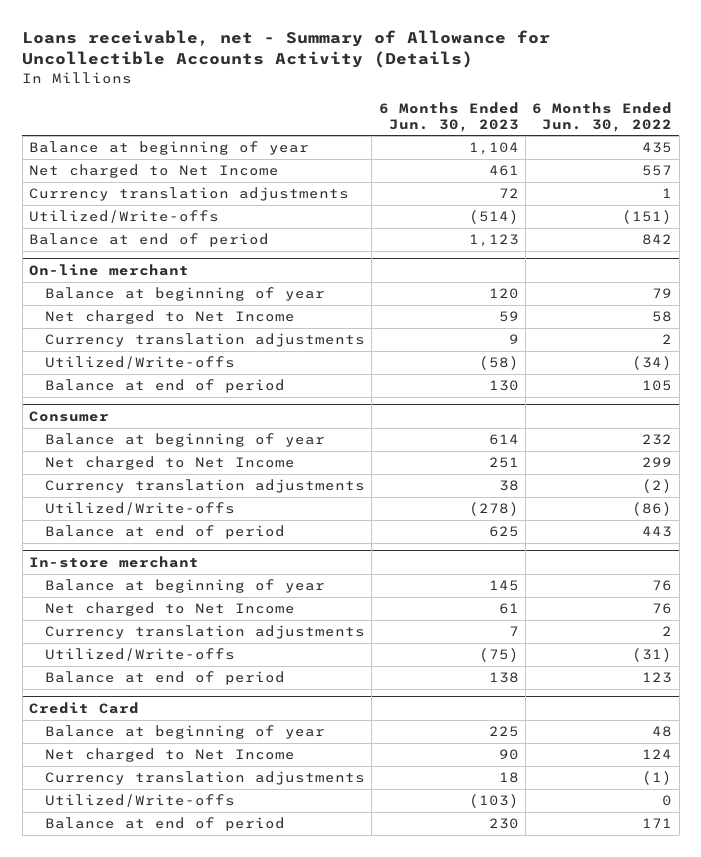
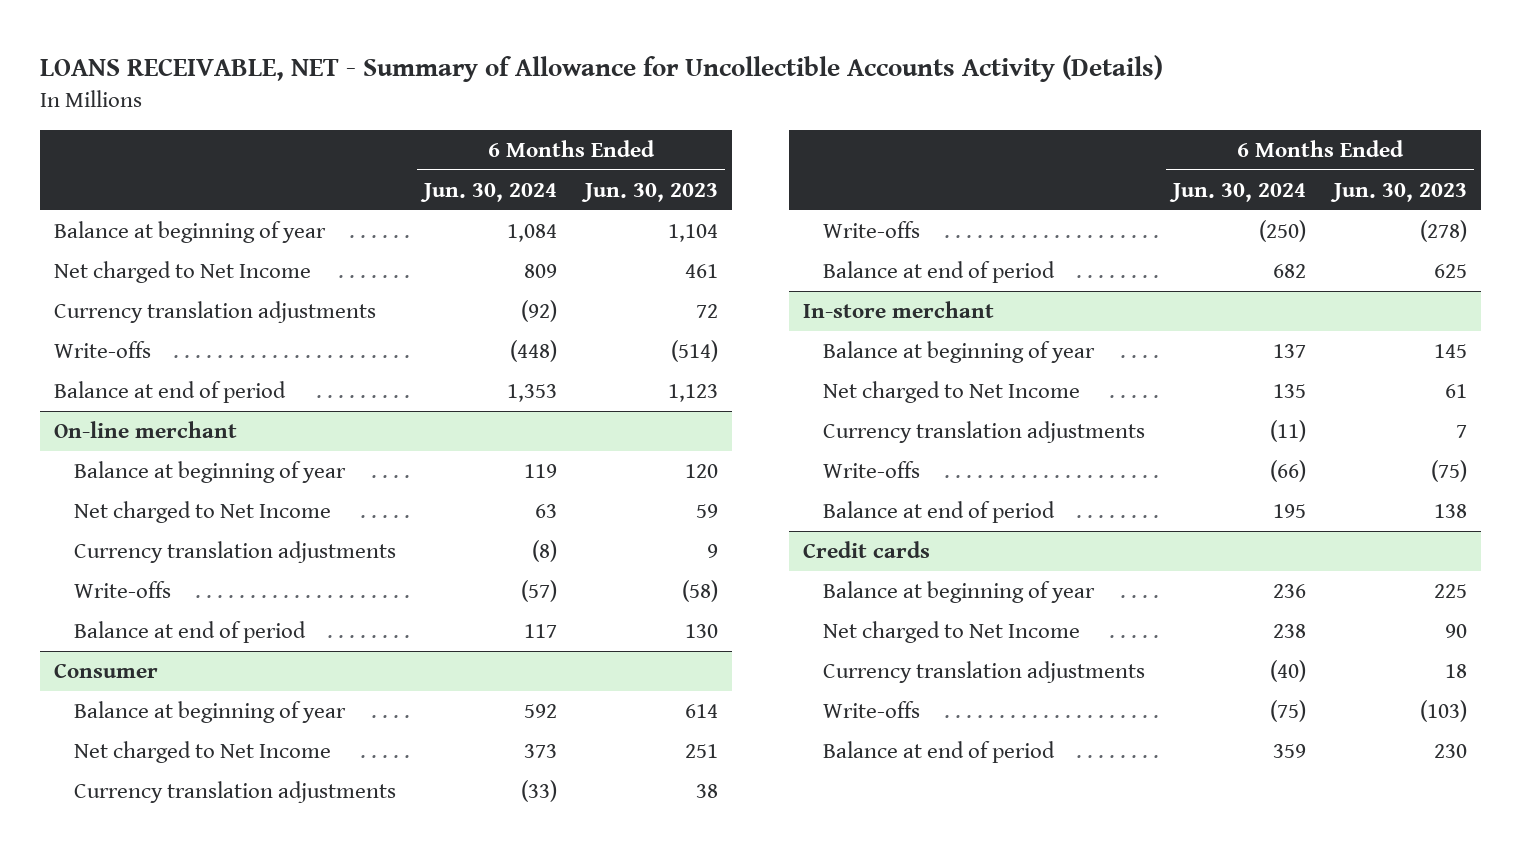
- Loans receivable, net - Summary of Allowance for Uncollectible Accounts Activity (Details)
+ LOANS RECEIVABLE, NET - Summary of Allowance for Uncollectible Accounts Activity (Details)
- | 6 Months Ended Jun. 30, 2023 | 6 Months Ended Jun. 30, 2022
+ | 6 Months Ended Jun. 30, 2024 | 6 Months Ended Jun. 30, 2023
- Utilized/Write-offs | (514) | (151)
+ Write-offs | (448) | (514)
@ On-line merchant
- Utilized/Write-offs | (58) | (34)
+ Write-offs | (57) | (58)
@ Consumer
- Utilized/Write-offs | (278) | (86)
+ Write-offs | (250) | (278)
@ In-store merchant
- Utilized/Write-offs | (75) | (31)
+ Write-offs | (66) | (75)
- Credit Card
+ Credit cards
- Utilized/Write-offs | (103) | 0
+ Write-offs | (75) | (103)

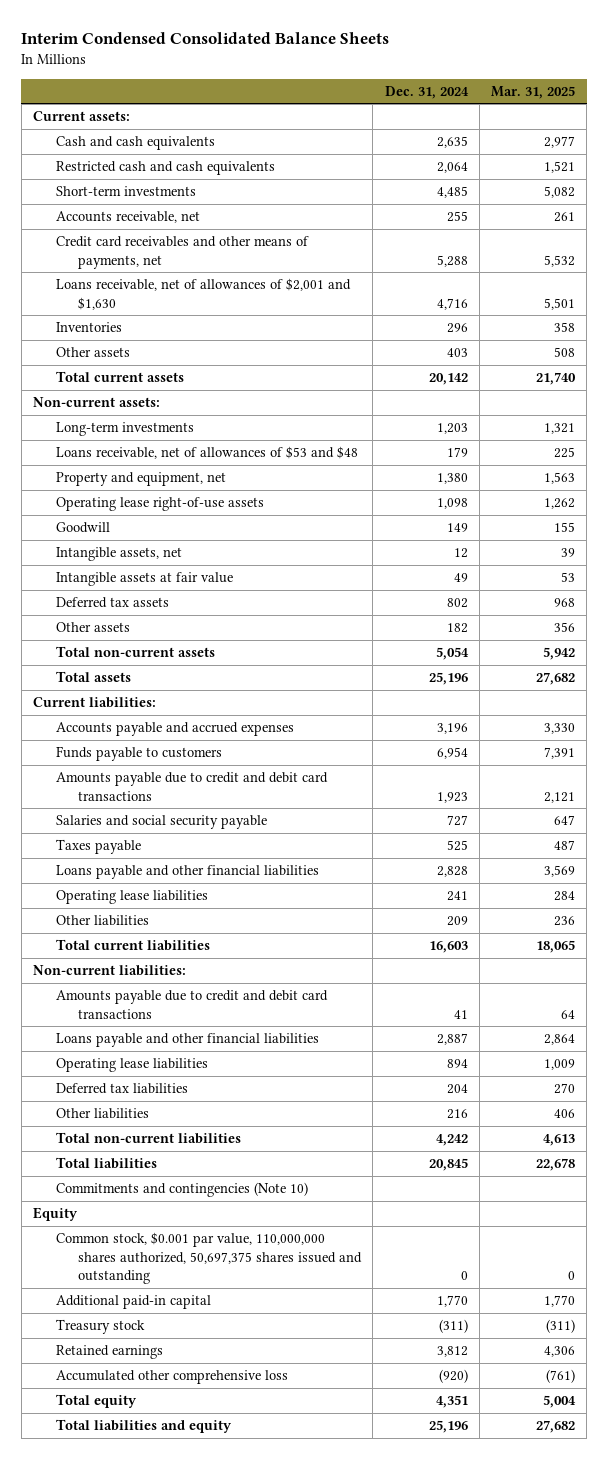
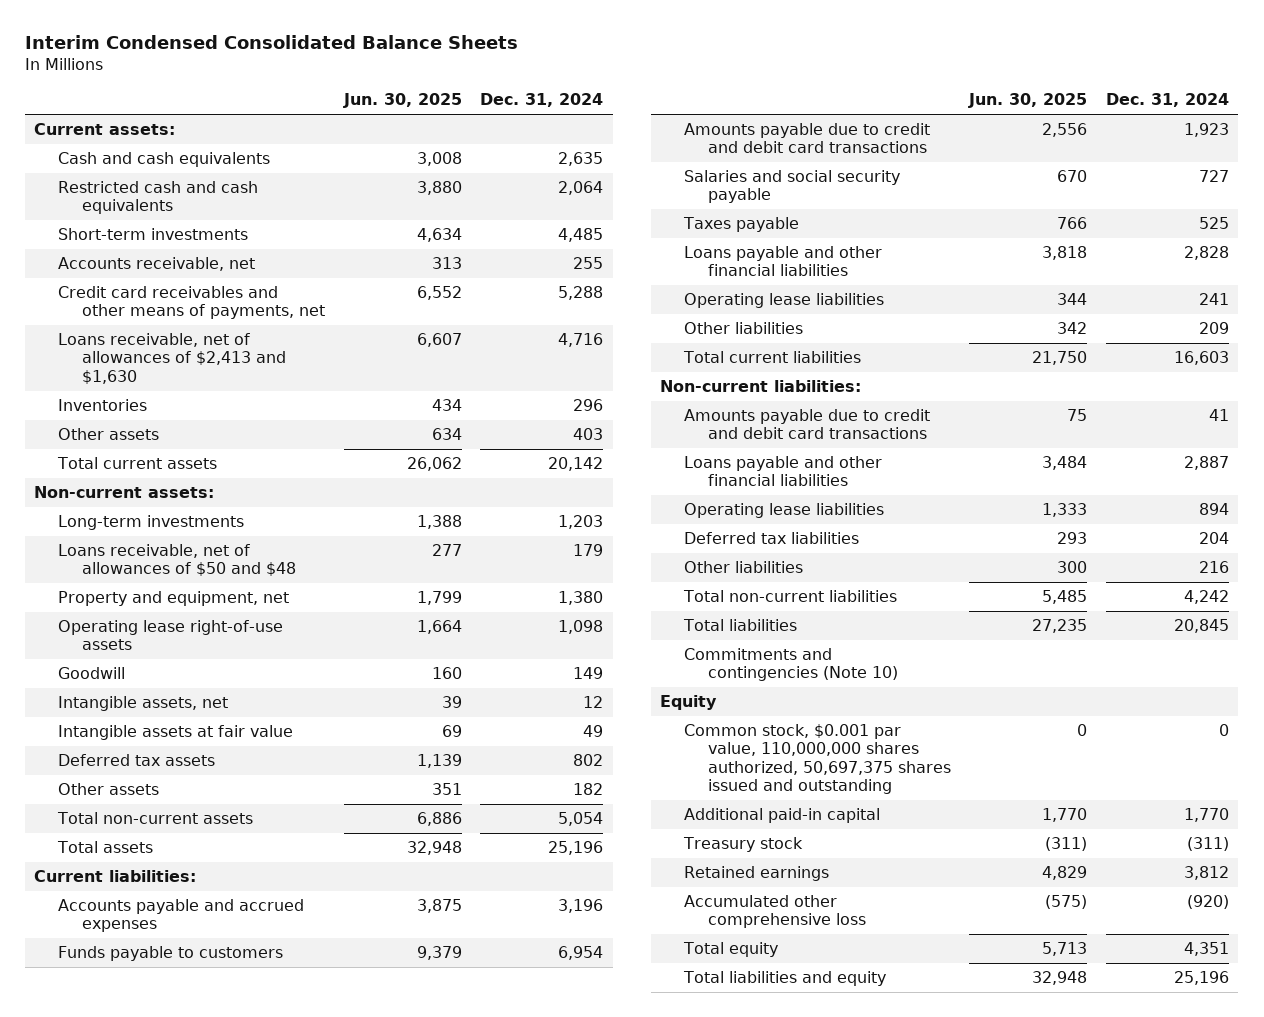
- | Dec. 31, 2024 | Mar. 31, 2025
+ | Jun. 30, 2025 | Dec. 31, 2024
- Loans receivable, net of allowances of $2,001 and $1,630 | 4,716 | 5,501
+ Loans receivable, net of allowances of $2,413 and $1,630 | 6,607 | 4,716
- Loans receivable, net of allowances of $53 and $48 | 179 | 225
+ Loans receivable, net of allowances of $50 and $48 | 277 | 179

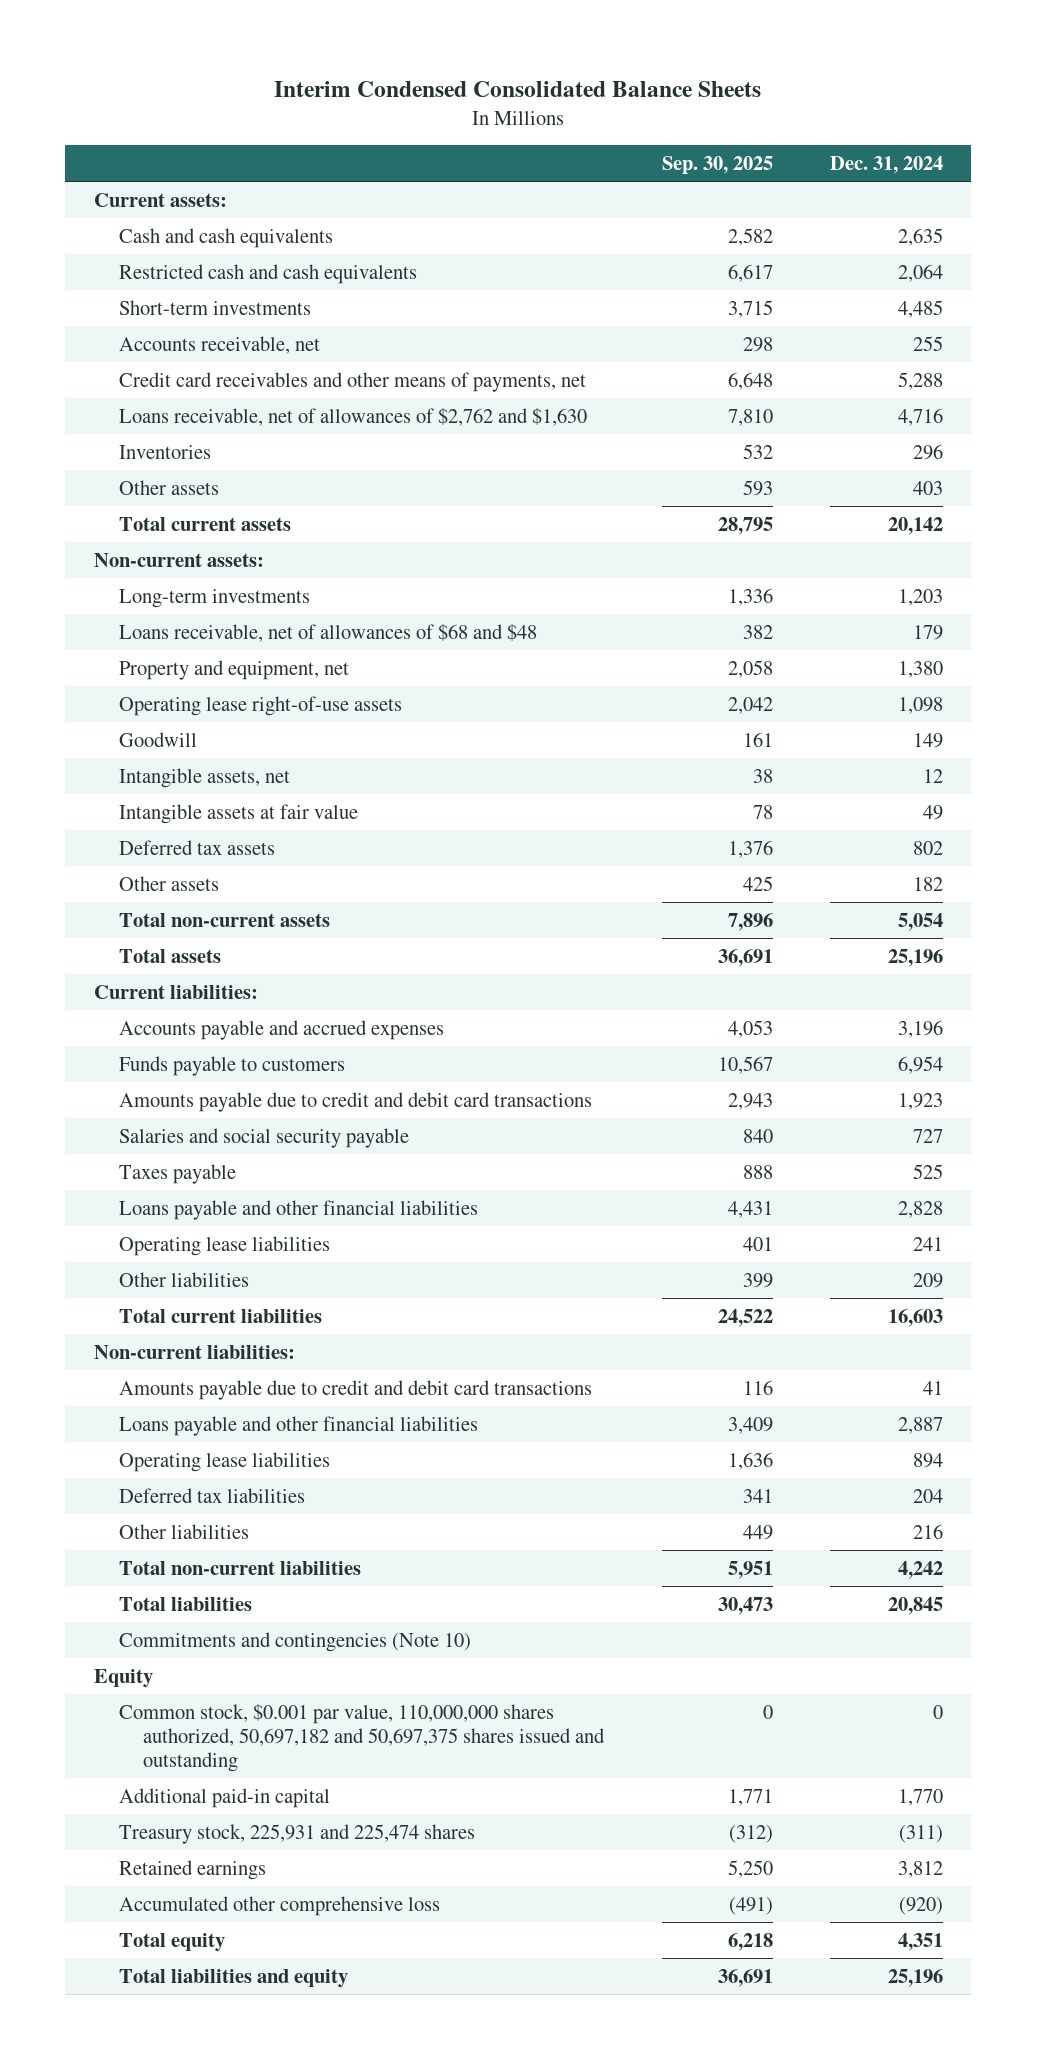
- | Jun. 30, 2025 | Dec. 31, 2024
+ | Sep. 30, 2025 | Dec. 31, 2024
- Loans receivable, net of allowances of $2,413 and $1,630 | 6,607 | 4,716
+ Loans receivable, net of allowances of $2,762 and $1,630 | 7,810 | 4,716
- Loans receivable, net of allowances of $50 and $48 | 277 | 179
+ Loans receivable, net of allowances of $68 and $48 | 382 | 179
- Common stock, $0.001 par value, 110,000,000 shares authorized, 50,697,375 shares issued and outstanding | 0 | 0
+ Common stock, $0.001 par value, 110,000,000 shares authorized, 50,697,182 and 50,697,375 shares issued and outstanding | 0 | 0
- Treasury stock | (311) | (311)
+ Treasury stock, 225,931 and 225,474 shares | (312) | (311)

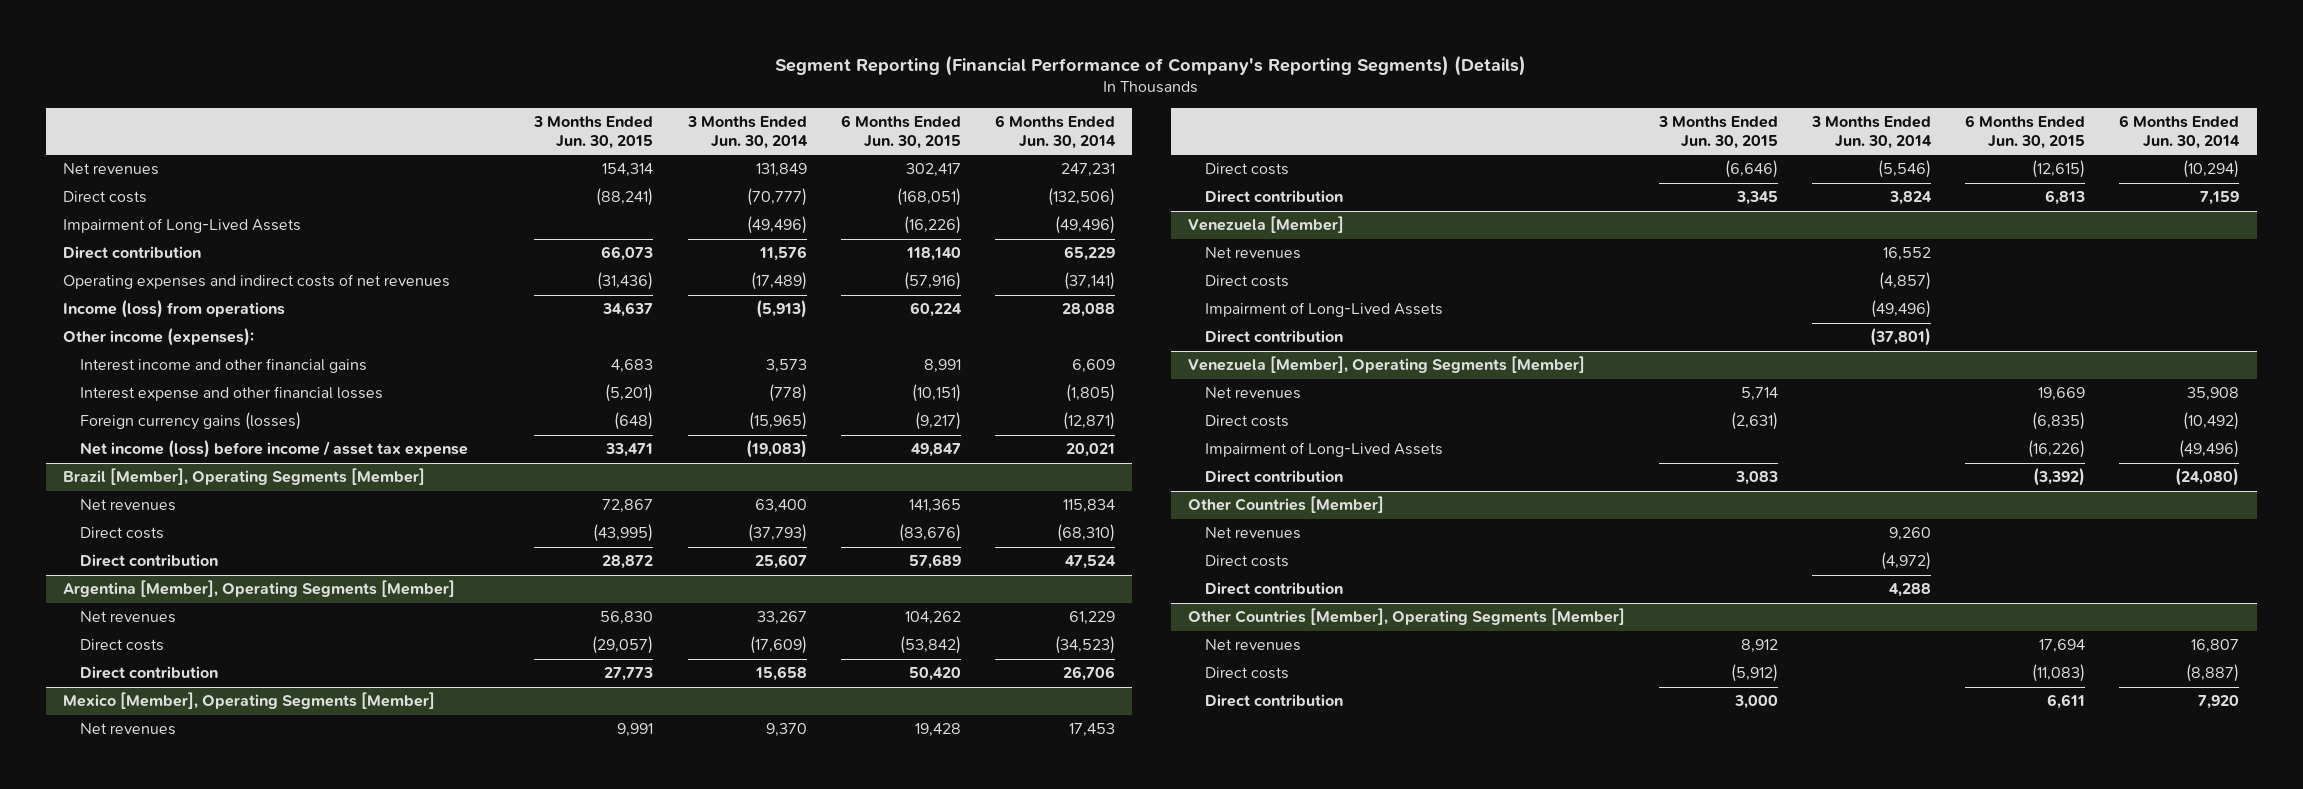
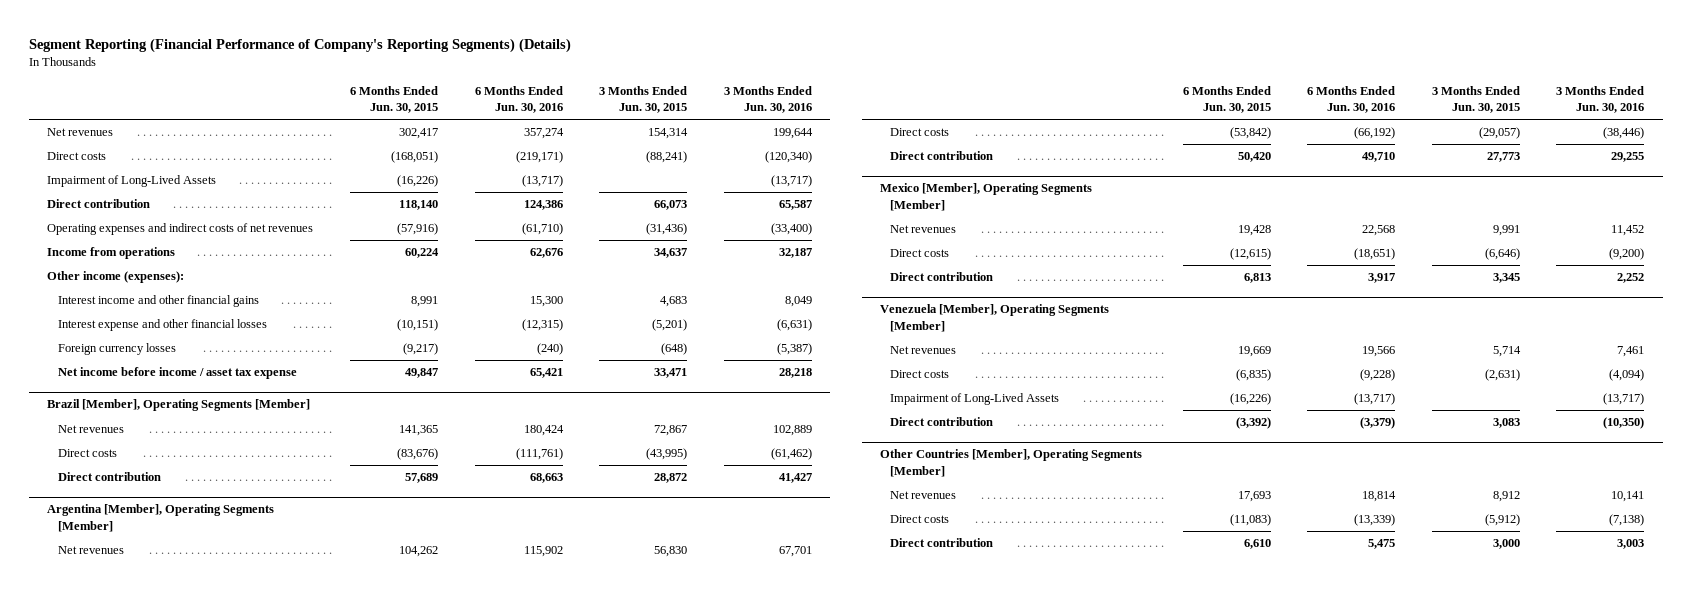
- | 3 Months Ended Jun. 30, 2015 | 3 Months Ended Jun. 30, 2014 | 6 Months Ended Jun. 30, 2015 | 6 Months Ended Jun. 30, 2014
+ | 6 Months Ended Jun. 30, 2015 | 6 Months Ended Jun. 30, 2016 | 3 Months Ended Jun. 30, 2015 | 3 Months Ended Jun. 30, 2016
- Income (loss) from operations | 34,637 | (5,913) | 60,224 | 28,088
+ Income from operations | 60,224 | 62,676 | 34,637 | 32,187
- Foreign currency gains (losses) | (648) | (15,965) | (9,217) | (12,871)
- Net income (loss) before income / asset tax expense | 33,471 | (19,083) | 49,847 | 20,021
+ Foreign currency losses | (9,217) | (240) | (648) | (5,387)
+ Net income before income / asset tax expense | 49,847 | 65,421 | 33,471 | 28,218
- Venezuela [Member]
- Net revenues | | 16,552 | |
- Direct costs | | (4,857) | |
- Impairment of Long-Lived Assets | | (49,496) | |
- Direct contribution | | (37,801) | |
- Other Countries [Member]
- Net revenues | | 9,260 | |
- Direct costs | | (4,972) | |
- Direct contribution | | 4,288 | |
@ Other Countries [Member], Operating Segments [Member]
- Net revenues | 8,912 | | 17,694 | 16,807
+ Net revenues | 17,693 | 18,814 | 8,912 | 10,141
- Direct contribution | 3,000 | | 6,611 | 7,920
+ Direct contribution | 6,610 | 5,475 | 3,000 | 3,003

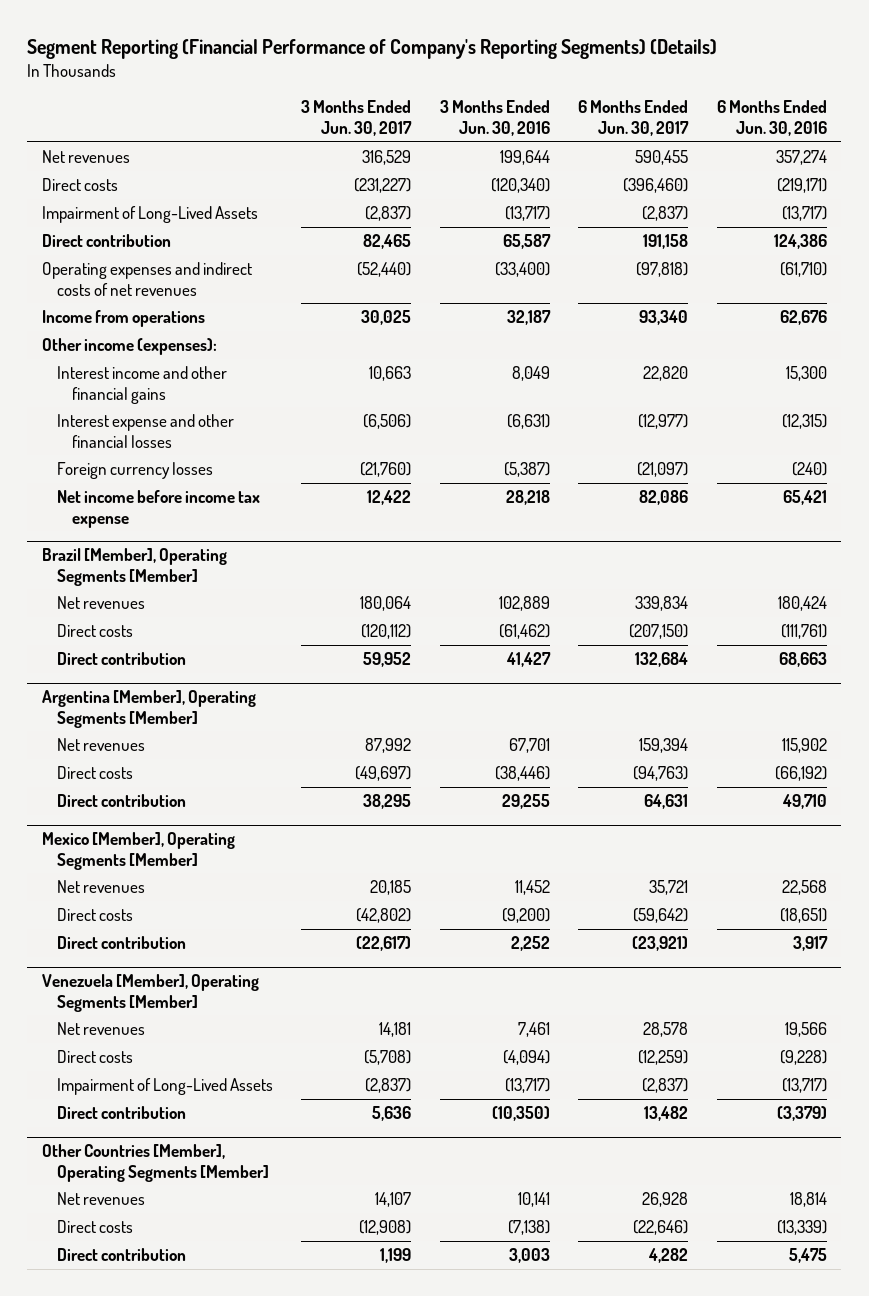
- | 6 Months Ended Jun. 30, 2015 | 6 Months Ended Jun. 30, 2016 | 3 Months Ended Jun. 30, 2015 | 3 Months Ended Jun. 30, 2016
+ | 3 Months Ended Jun. 30, 2017 | 3 Months Ended Jun. 30, 2016 | 6 Months Ended Jun. 30, 2017 | 6 Months Ended Jun. 30, 2016
- Net income before income / asset tax expense | 49,847 | 65,421 | 33,471 | 28,218
+ Net income before income tax expense | 12,422 | 28,218 | 82,086 | 65,421

